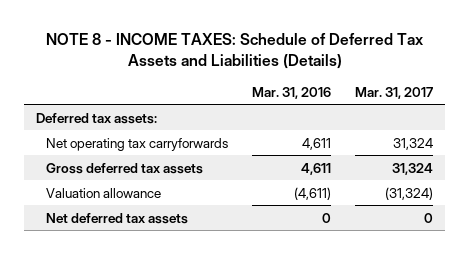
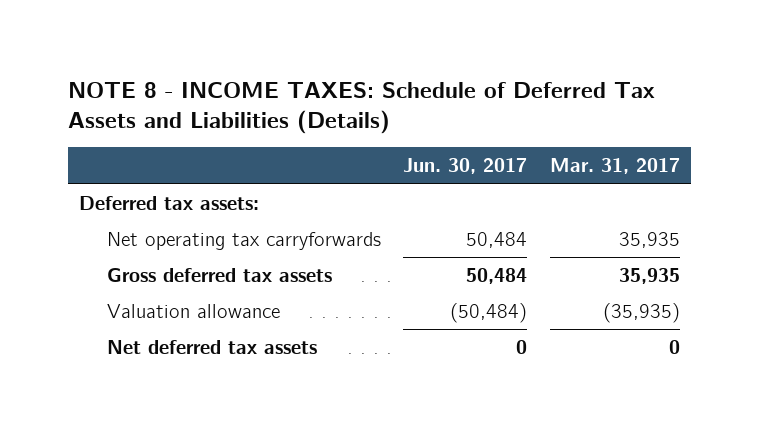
- | Mar. 31, 2016 | Mar. 31, 2017
+ | Jun. 30, 2017 | Mar. 31, 2017
- Net operating tax carryforwards | 4,611 | 31,324
- Gross deferred tax assets | 4,611 | 31,324
- Valuation allowance | (4,611) | (31,324)
+ Net operating tax carryforwards | 50,484 | 35,935
+ Gross deferred tax assets | 50,484 | 35,935
+ Valuation allowance | (50,484) | (35,935)

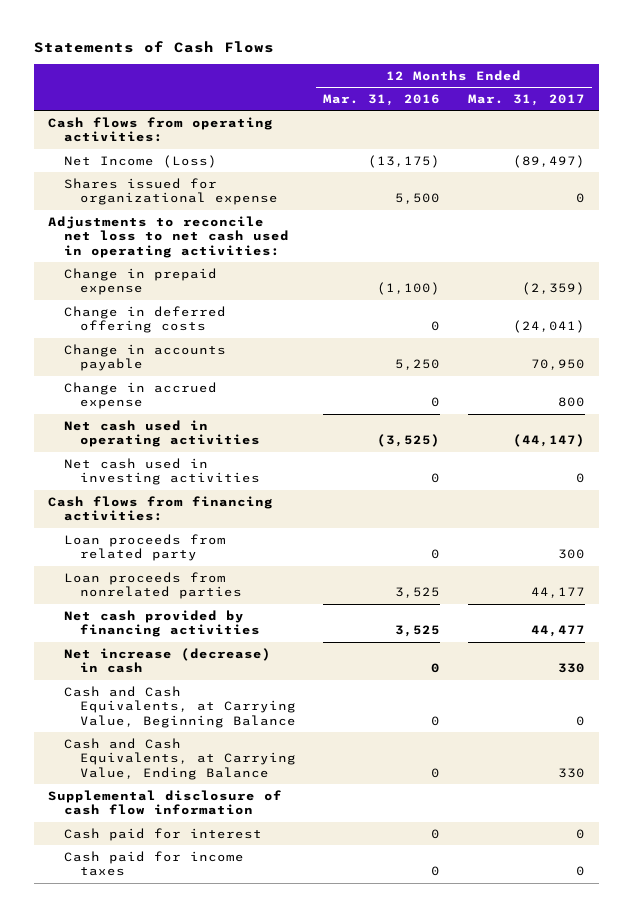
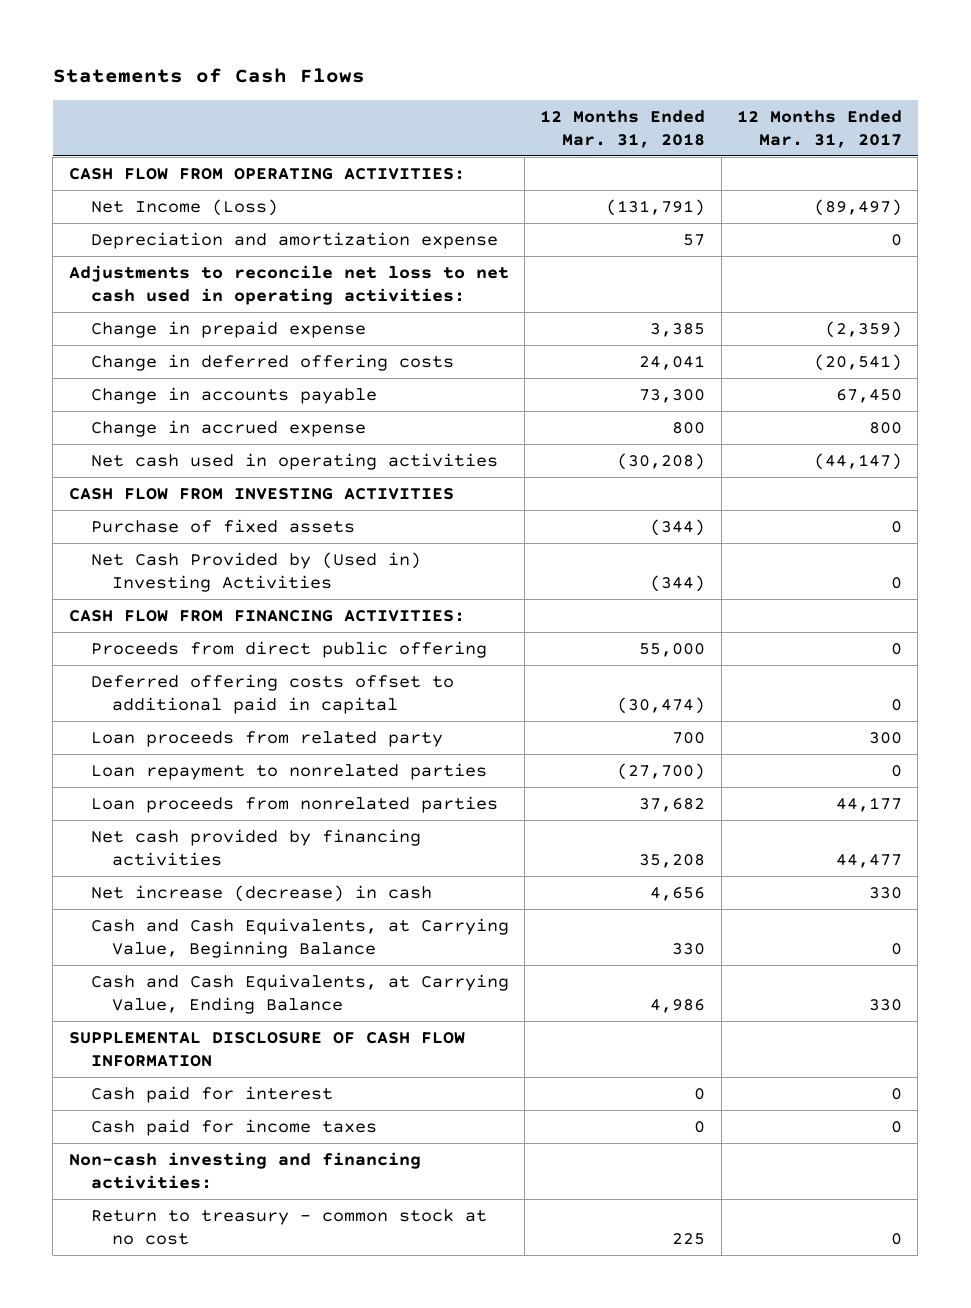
- | 12 Months Ended Mar. 31, 2016 | 12 Months Ended Mar. 31, 2017
+ | 12 Months Ended Mar. 31, 2018 | 12 Months Ended Mar. 31, 2017
- Cash flows from operating activities:
+ CASH FLOW FROM OPERATING ACTIVITIES:
- Shares issued for organizational expense | 5,500 | 0
+ Depreciation and amortization expense | 57 | 0
- Change in deferred offering costs | 0 | (24,041)
- Change in accounts payable | 5,250 | 70,950
+ Change in deferred offering costs | 24,041 | (20,541)
+ Change in accounts payable | 73,300 | 67,450
- Net cash used in investing activities | 0 | 0
- Cash flows from financing activities:
+ CASH FLOW FROM INVESTING ACTIVITIES
+ Purchase of fixed assets | (344) | 0
+ Net Cash Provided by (Used in) Investing Activities | (344) | 0
+ CASH FLOW FROM FINANCING ACTIVITIES:
+ Proceeds from direct public offering | 55,000 | 0
+ Deferred offering costs offset to additional paid in capital | (30,474) | 0
+ Loan repayment to nonrelated parties | (27,700) | 0
- Supplemental disclosure of cash flow information
+ SUPPLEMENTAL DISCLOSURE OF CASH FLOW INFORMATION
+ Non-cash investing and financing activities:
+ Return to treasury - common stock at no cost | 225 | 0

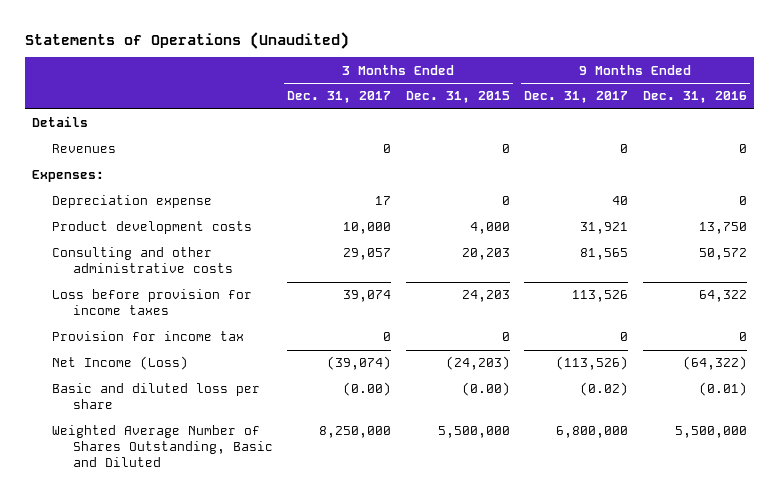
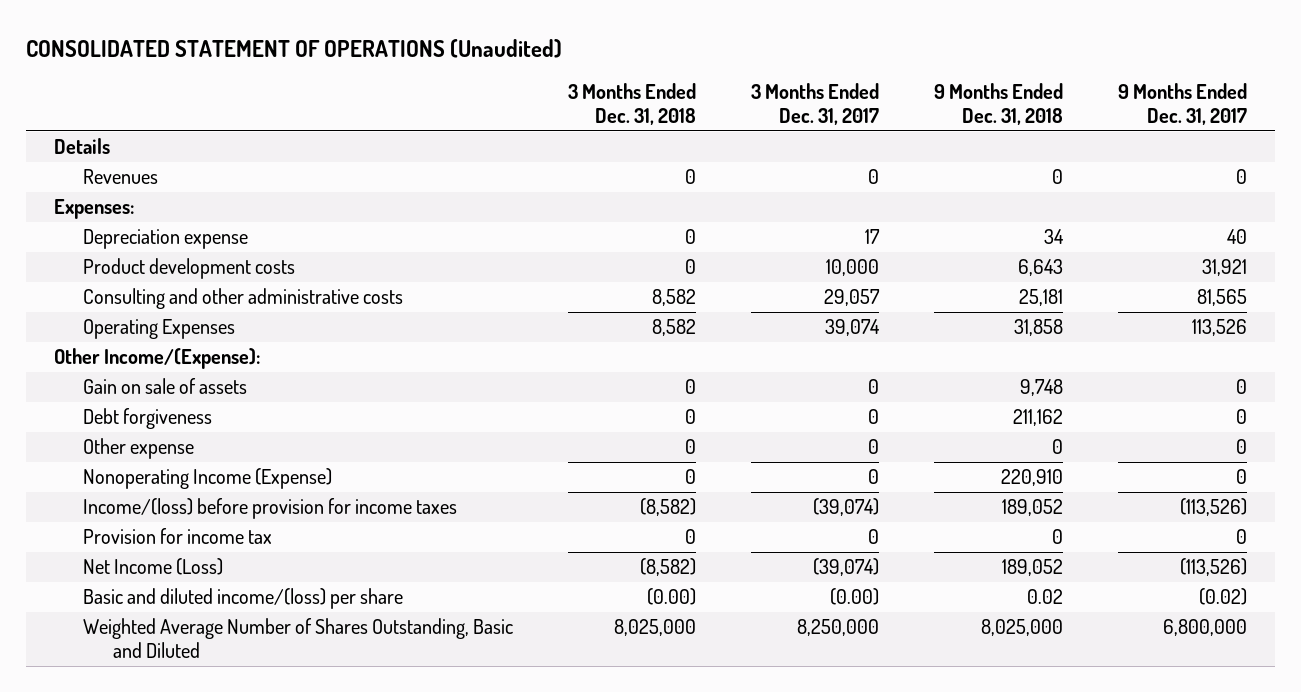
- Statements of Operations (Unaudited)
+ CONSOLIDATED STATEMENT OF OPERATIONS (Unaudited)
- | 3 Months Ended Dec. 31, 2017 | 3 Months Ended Dec. 31, 2015 | 9 Months Ended Dec. 31, 2017 | 9 Months Ended Dec. 31, 2016
+ | 3 Months Ended Dec. 31, 2018 | 3 Months Ended Dec. 31, 2017 | 9 Months Ended Dec. 31, 2018 | 9 Months Ended Dec. 31, 2017
- Loss before provision for income taxes | 39,074 | 24,203 | 113,526 | 64,322
+ Operating Expenses | 8,582 | 39,074 | 31,858 | 113,526
+ Other Income/(Expense):
+ Gain on sale of assets | 0 | 0 | 9,748 | 0
+ Debt forgiveness | 0 | 0 | 211,162 | 0
+ Other expense | 0 | 0 | 0 | 0
+ Nonoperating Income (Expense) | 0 | 0 | 220,910 | 0
+ Income/(loss) before provision for income taxes | (8,582) | (39,074) | 189,052 | (113,526)
- Basic and diluted loss per share | (0.00) | (0.00) | (0.02) | (0.01)
+ Basic and diluted income/(loss) per share | (0.00) | (0.00) | 0.02 | (0.02)

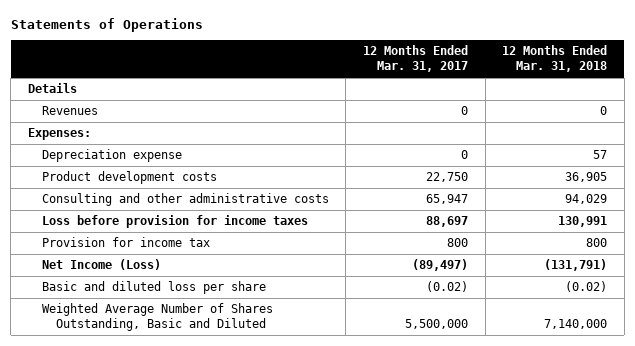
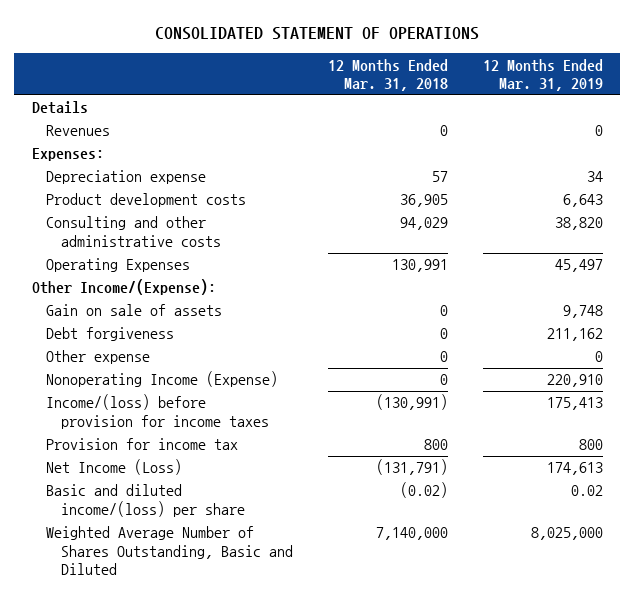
- Statements of Operations
+ CONSOLIDATED STATEMENT OF OPERATIONS
- | 12 Months Ended Mar. 31, 2017 | 12 Months Ended Mar. 31, 2018
+ | 12 Months Ended Mar. 31, 2018 | 12 Months Ended Mar. 31, 2019
- Loss before provision for income taxes | 88,697 | 130,991
+ Operating Expenses | 130,991 | 45,497
+ Other Income/(Expense):
+ Gain on sale of assets | 0 | 9,748
+ Debt forgiveness | 0 | 211,162
+ Other expense | 0 | 0
+ Nonoperating Income (Expense) | 0 | 220,910
+ Income/(loss) before provision for income taxes | (130,991) | 175,413
- Basic and diluted loss per share | (0.02) | (0.02)
+ Basic and diluted income/(loss) per share | (0.02) | 0.02

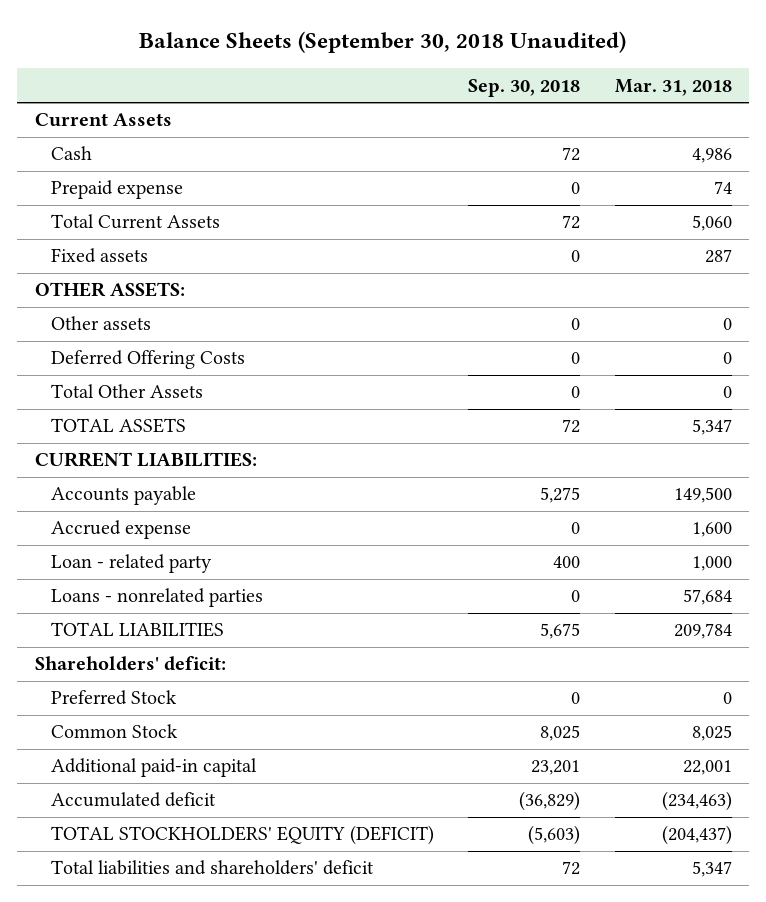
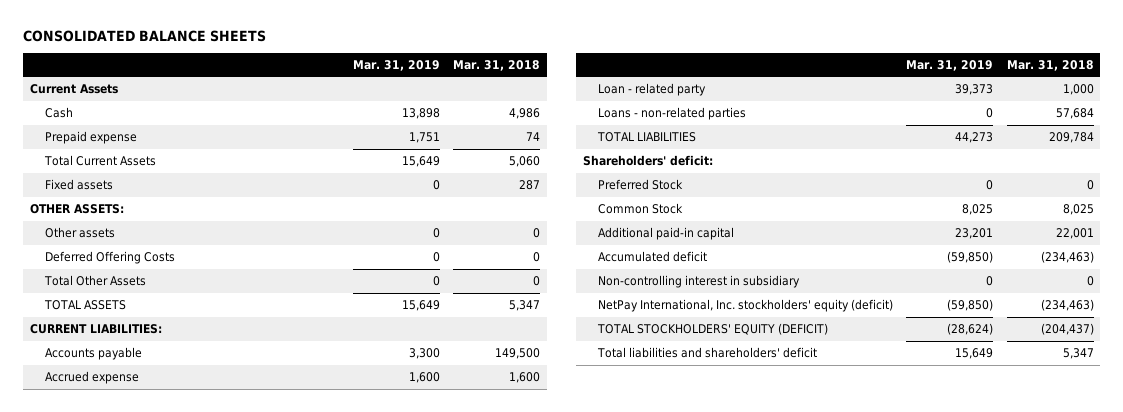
- Balance Sheets (September 30, 2018 Unaudited)
+ CONSOLIDATED BALANCE SHEETS
- | Sep. 30, 2018 | Mar. 31, 2018
+ | Mar. 31, 2019 | Mar. 31, 2018
- Loans - nonrelated parties | 0 | 57,684
+ Loans - non-related parties | 0 | 57,684
+ Non-controlling interest in subsidiary | 0 | 0
+ NetPay International, Inc. stockholders' equity (deficit) | (59,850) | (234,463)

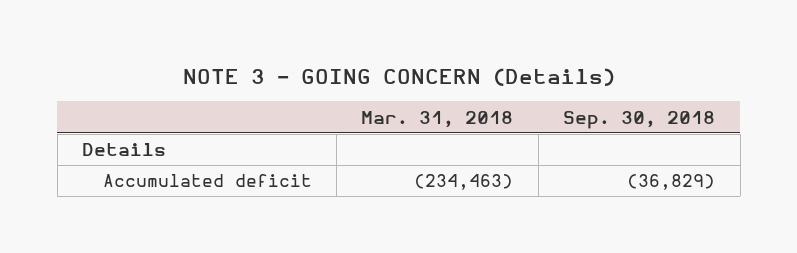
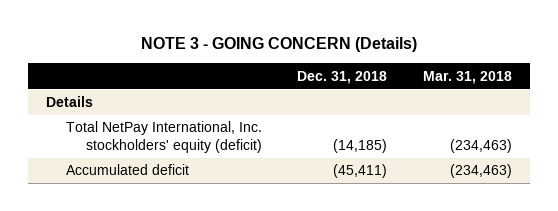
- | Mar. 31, 2018 | Sep. 30, 2018
+ | Dec. 31, 2018 | Mar. 31, 2018
+ Total NetPay International, Inc. stockholders' equity (deficit) | (14,185) | (234,463)

